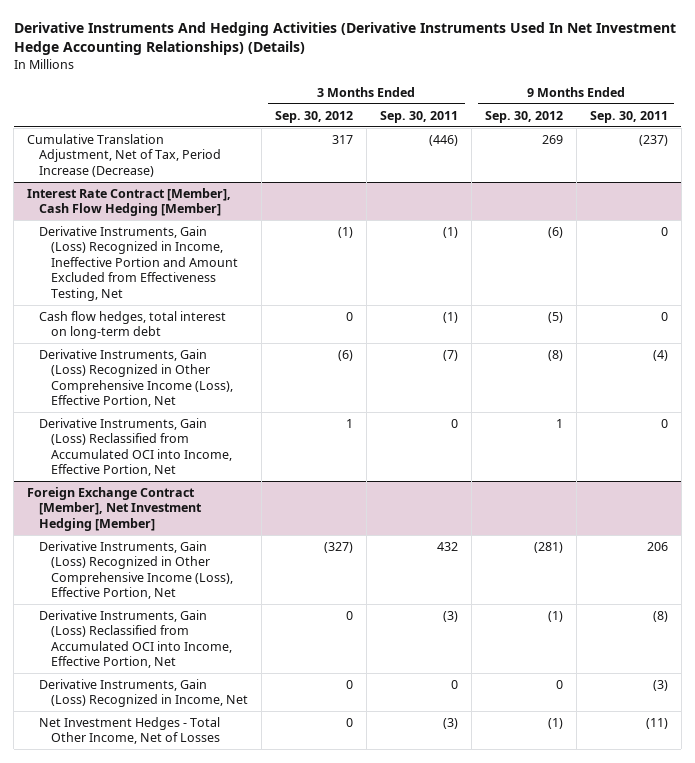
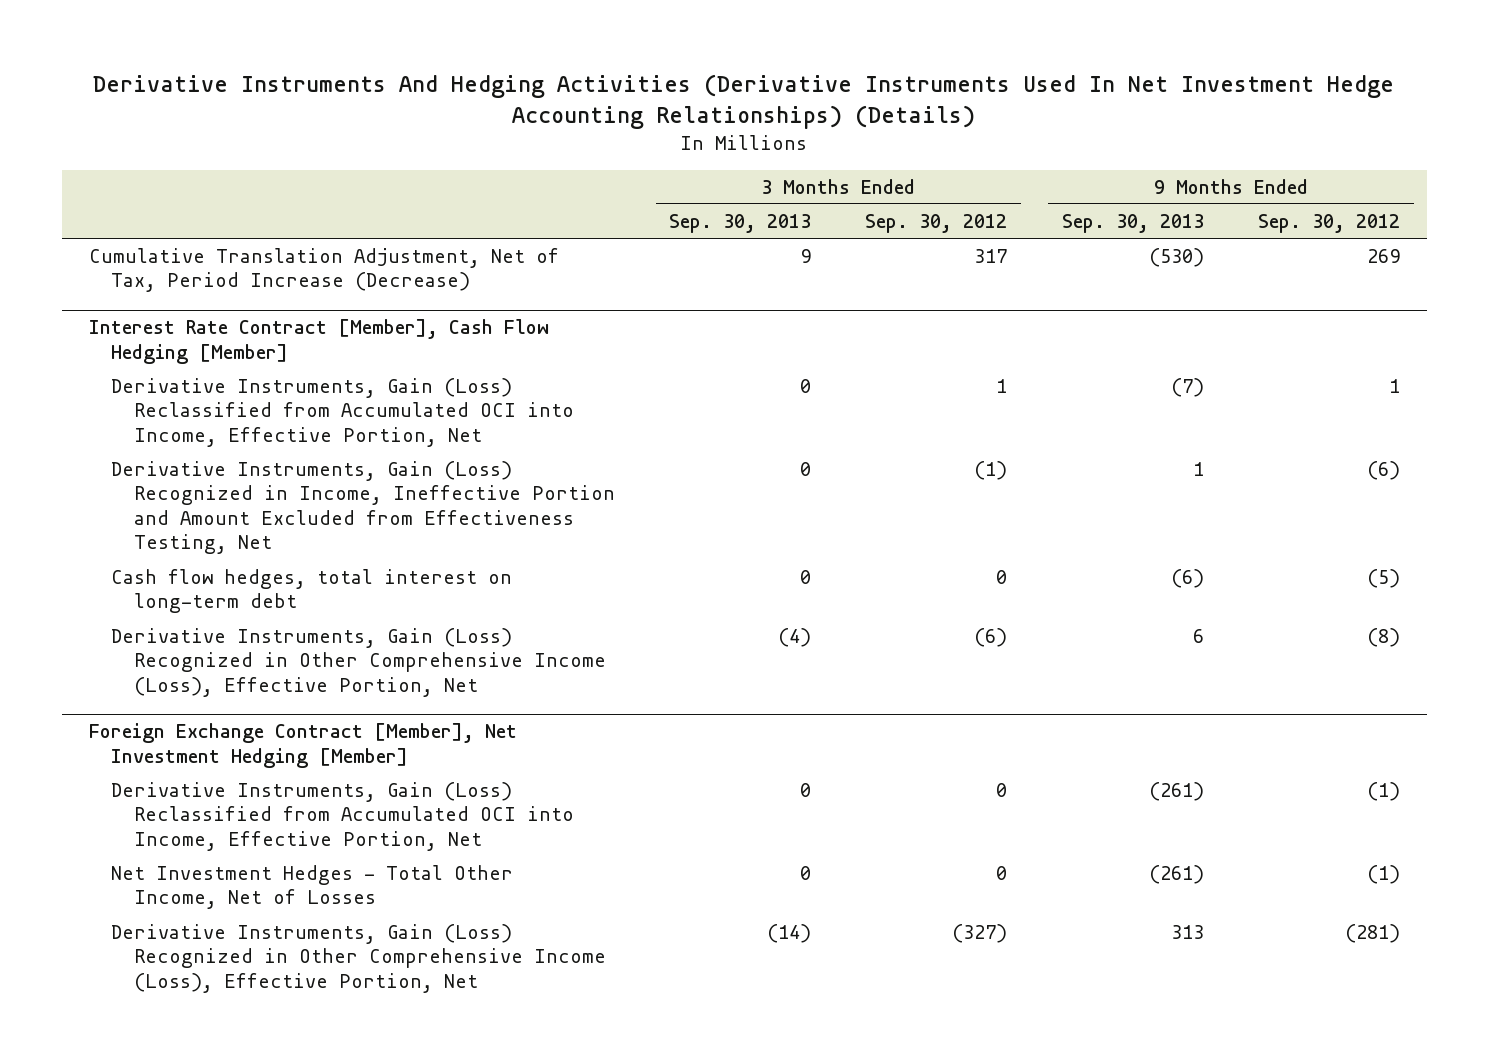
- | 3 Months Ended Sep. 30, 2012 | 3 Months Ended Sep. 30, 2011 | 9 Months Ended Sep. 30, 2012 | 9 Months Ended Sep. 30, 2011
+ | 3 Months Ended Sep. 30, 2013 | 3 Months Ended Sep. 30, 2012 | 9 Months Ended Sep. 30, 2013 | 9 Months Ended Sep. 30, 2012
@ Interest Rate Contract [Member], Cash Flow Hedging [Member]
moved up: Derivative Instruments, Gain (Loss) Reclassified from Accumulated OCI into Income, Effective Portion, Net | 0 | 1 | (7) | 1
@ Foreign Exchange Contract [Member], Net Investment Hedging [Member]
- Derivative Instruments, Gain (Loss) Recognized in Income, Net | 0 | 0 | 0 | (3)
moved down: Derivative Instruments, Gain (Loss) Recognized in Other Comprehensive Income (Loss), Effective Portion, Net | (14) | (327) | 313 | (281)

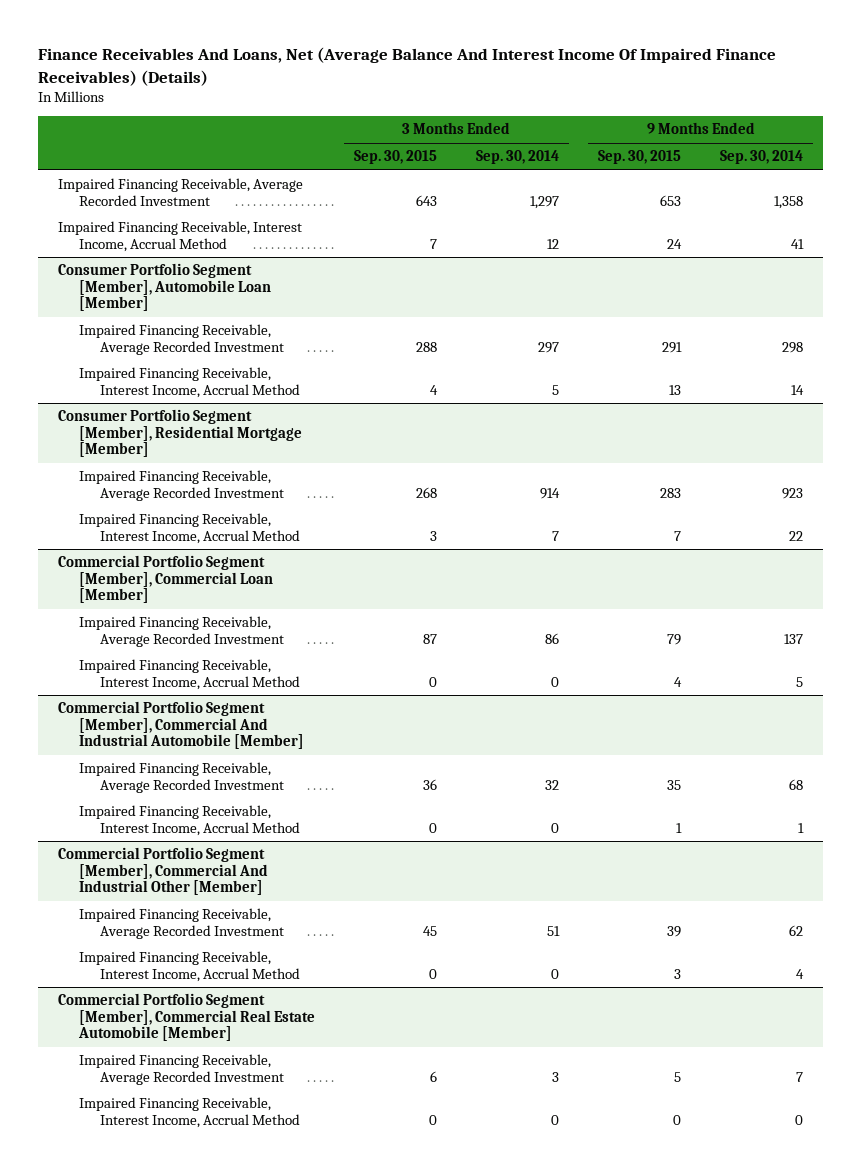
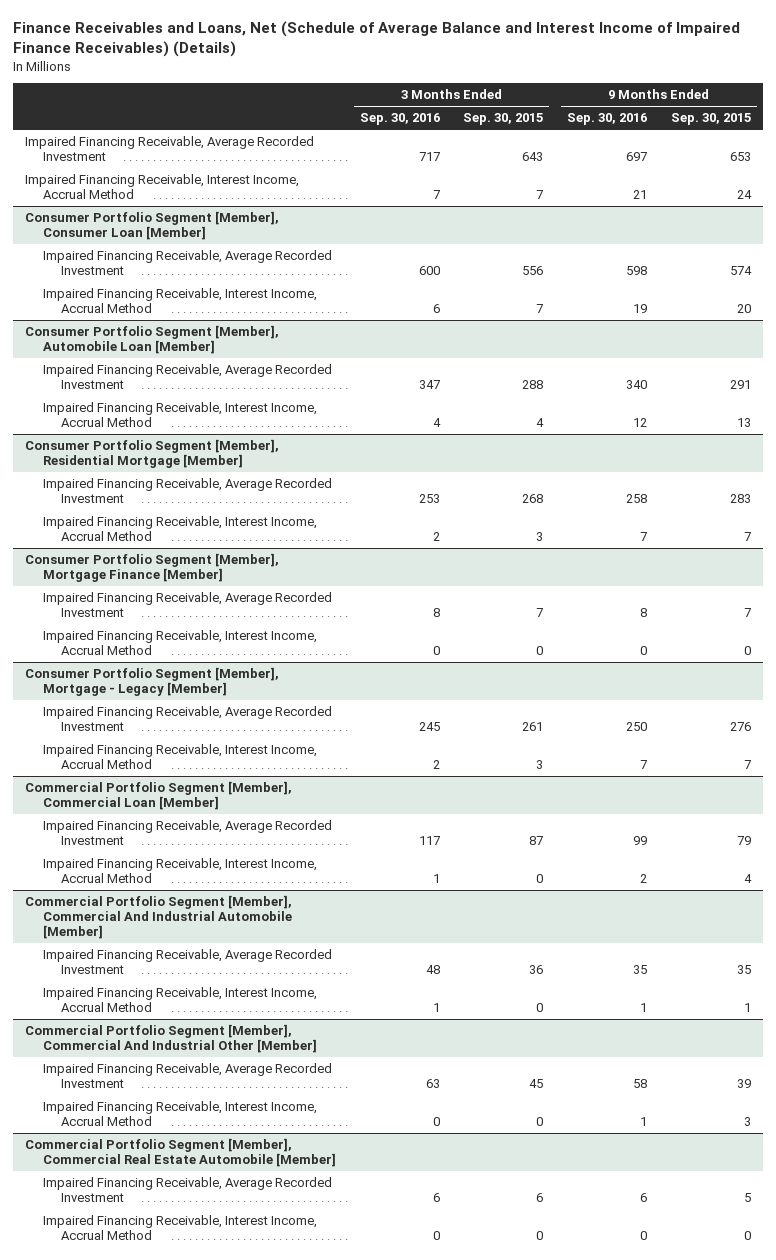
- Finance Receivables And Loans, Net (Average Balance And Interest Income Of Impaired Finance Receivables) (Details)
+ Finance Receivables and Loans, Net (Schedule of Average Balance and Interest Income of Impaired Finance Receivables) (Details)
- | 3 Months Ended Sep. 30, 2015 | 3 Months Ended Sep. 30, 2014 | 9 Months Ended Sep. 30, 2015 | 9 Months Ended Sep. 30, 2014
+ | 3 Months Ended Sep. 30, 2016 | 3 Months Ended Sep. 30, 2015 | 9 Months Ended Sep. 30, 2016 | 9 Months Ended Sep. 30, 2015
+ Consumer Portfolio Segment [Member], Consumer Loan [Member]
+ Impaired Financing Receivable, Average Recorded Investment | 600 | 556 | 598 | 574
+ Impaired Financing Receivable, Interest Income, Accrual Method | 6 | 7 | 19 | 20
+ Consumer Portfolio Segment [Member], Mortgage Finance [Member]
+ Impaired Financing Receivable, Average Recorded Investment | 8 | 7 | 8 | 7
+ Impaired Financing Receivable, Interest Income, Accrual Method | 0 | 0 | 0 | 0
+ Consumer Portfolio Segment [Member], Mortgage - Legacy [Member]
+ Impaired Financing Receivable, Average Recorded Investment | 245 | 261 | 250 | 276
+ Impaired Financing Receivable, Interest Income, Accrual Method | 2 | 3 | 7 | 7

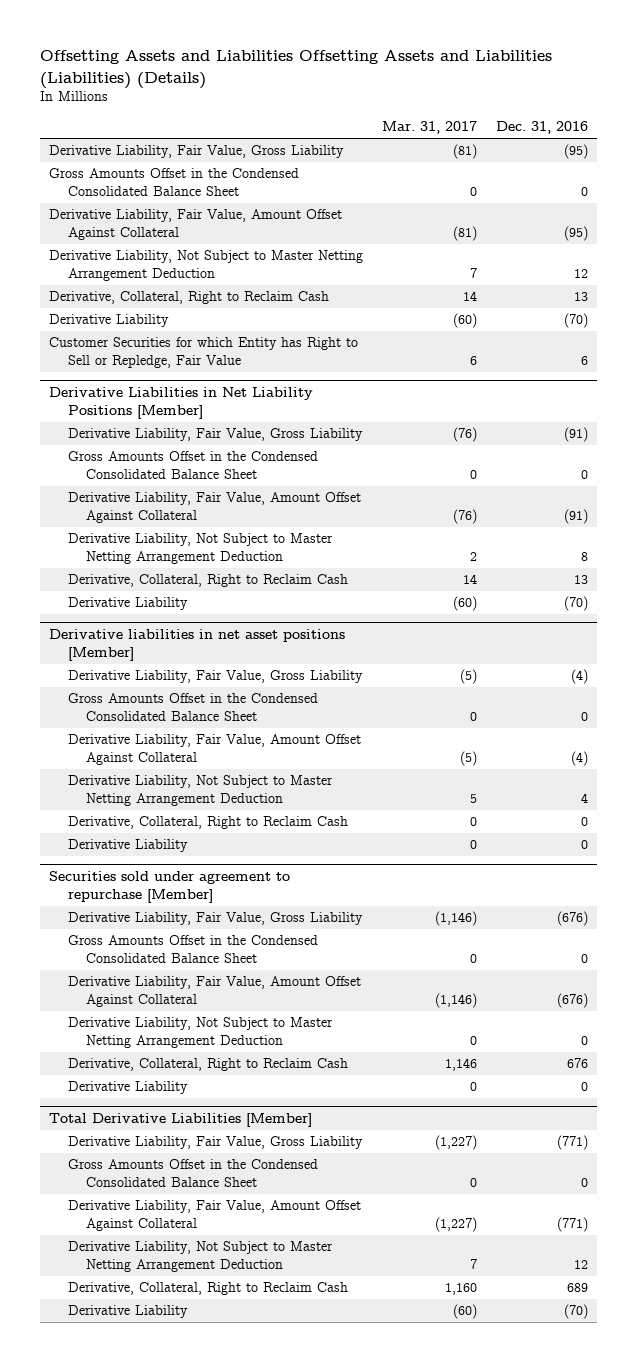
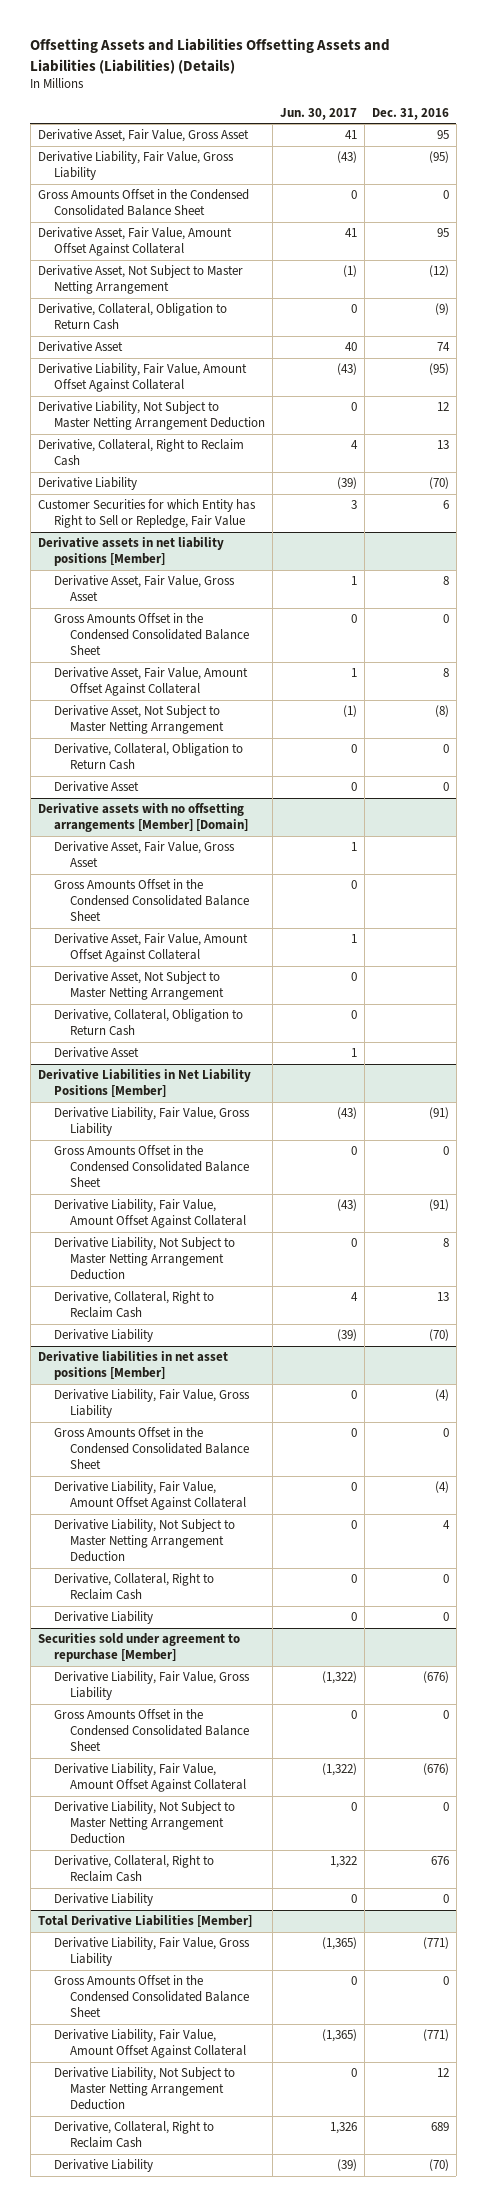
- | Mar. 31, 2017 | Dec. 31, 2016
+ | Jun. 30, 2017 | Dec. 31, 2016
+ Derivative Asset, Fair Value, Gross Asset | 41 | 95
+ Derivative Asset, Fair Value, Amount Offset Against Collateral | 41 | 95
+ Derivative Asset, Not Subject to Master Netting Arrangement | (1) | (12)
+ Derivative, Collateral, Obligation to Return Cash | 0 | (9)
+ Derivative Asset | 40 | 74
+ Derivative assets in net liability positions [Member]
+ Derivative Asset, Fair Value, Gross Asset | 1 | 8
+ Gross Amounts Offset in the Condensed Consolidated Balance Sheet | 0 | 0
+ Derivative Asset, Fair Value, Amount Offset Against Collateral | 1 | 8
+ Derivative Asset, Not Subject to Master Netting Arrangement | (1) | (8)
+ Derivative, Collateral, Obligation to Return Cash | 0 | 0
+ Derivative Asset | 0 | 0
+ Derivative assets with no offsetting arrangements [Member] [Domain]
+ Derivative Asset, Fair Value, Gross Asset | 1 |
+ Gross Amounts Offset in the Condensed Consolidated Balance Sheet | 0 |
+ Derivative Asset, Fair Value, Amount Offset Against Collateral | 1 |
+ Derivative Asset, Not Subject to Master Netting Arrangement | 0 |
+ Derivative, Collateral, Obligation to Return Cash | 0 |
+ Derivative Asset | 1 |

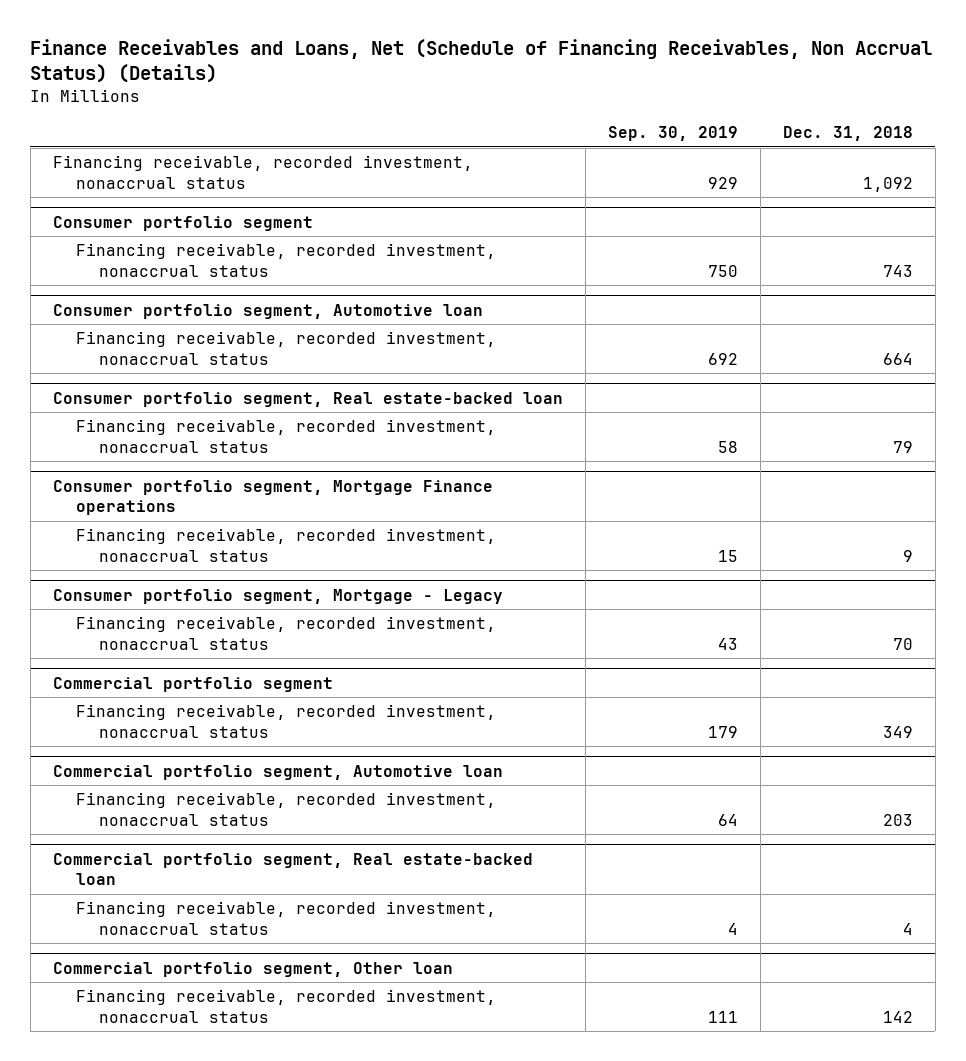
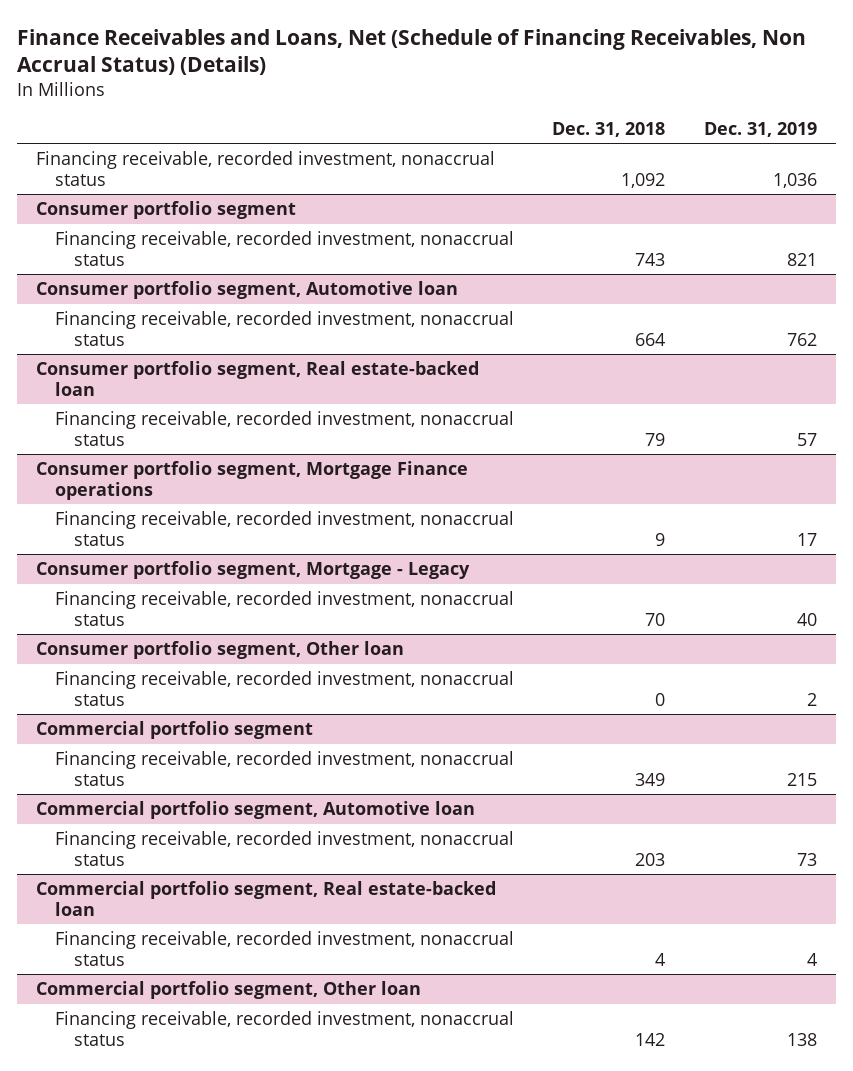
- | Sep. 30, 2019 | Dec. 31, 2018
+ | Dec. 31, 2018 | Dec. 31, 2019
+ Consumer portfolio segment, Other loan
+ Financing receivable, recorded investment, nonaccrual status | 0 | 2

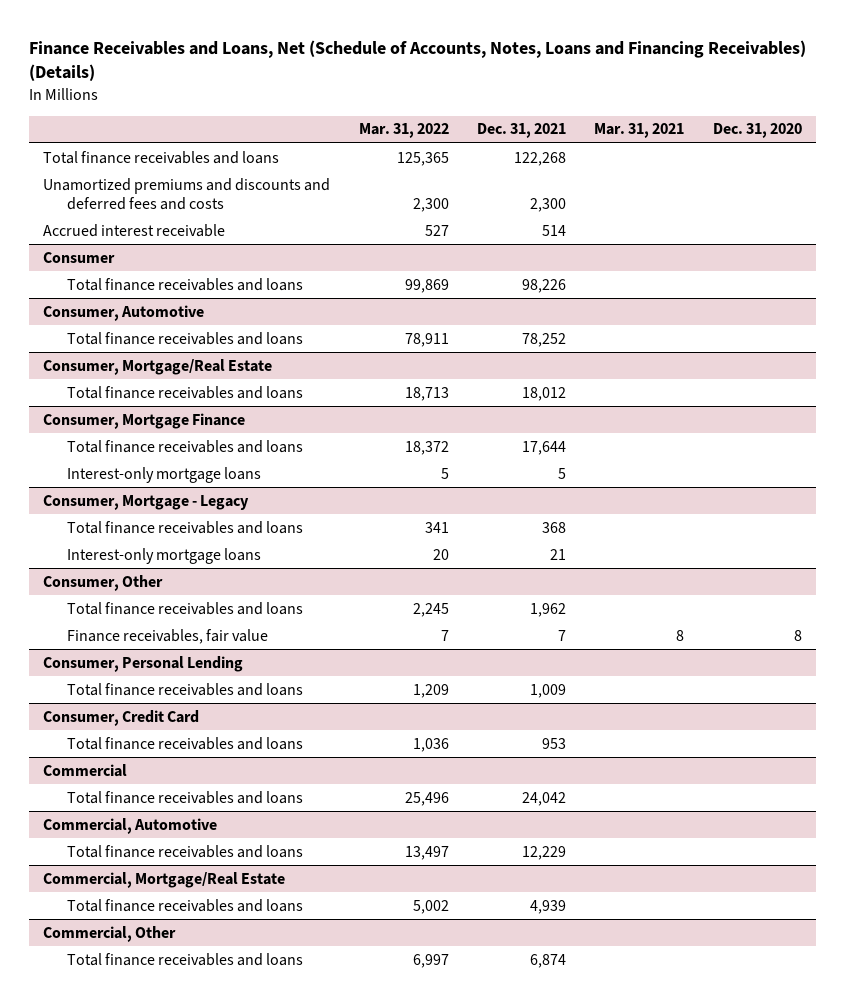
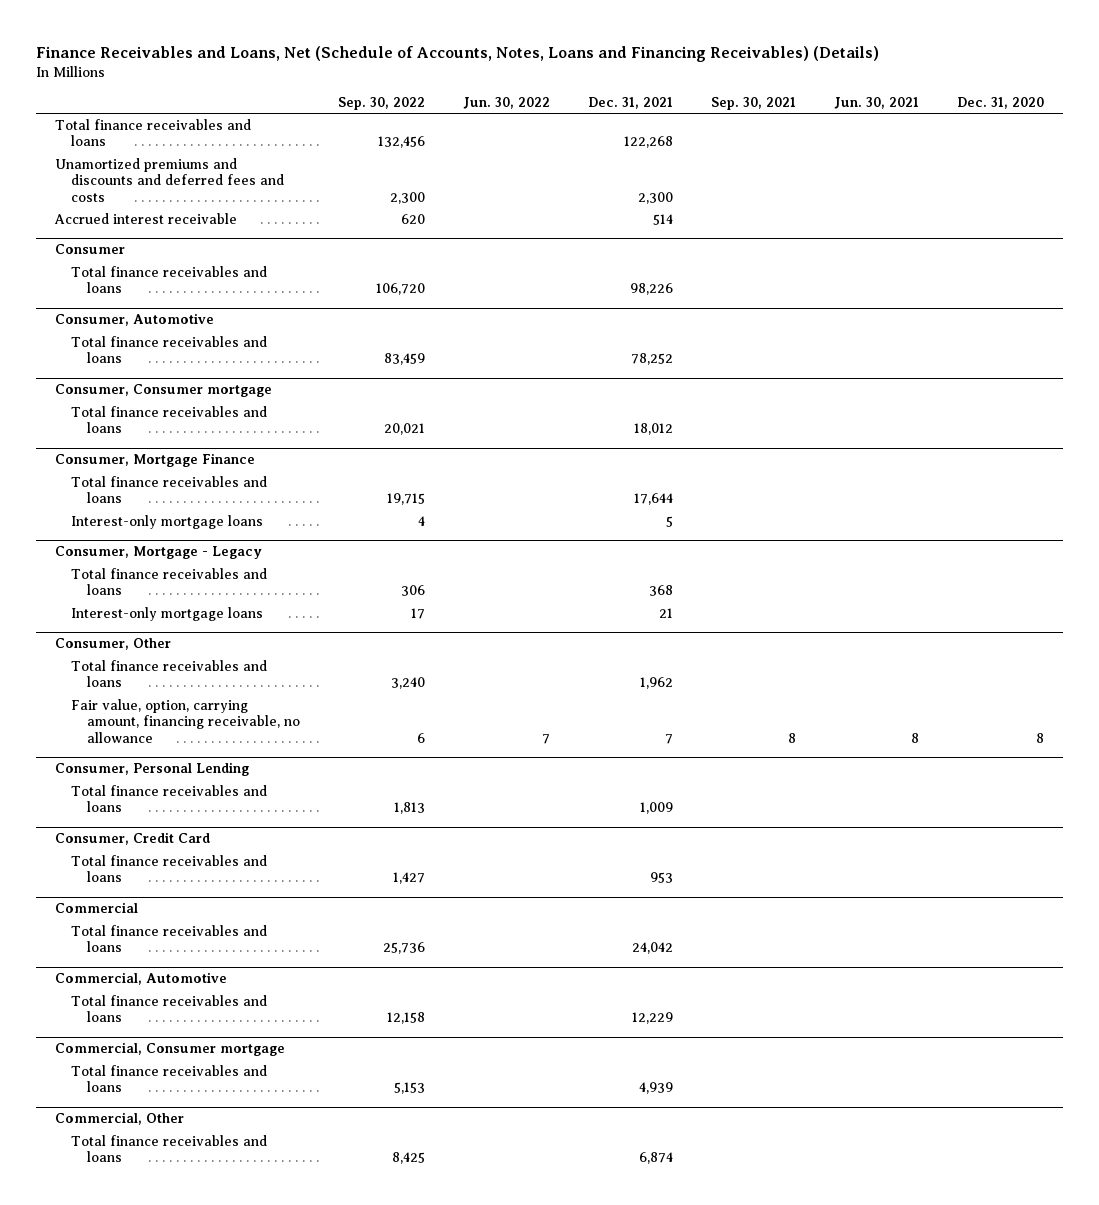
- | Mar. 31, 2022 | Dec. 31, 2021 | Mar. 31, 2021 | Dec. 31, 2020
+ | Sep. 30, 2022 | Jun. 30, 2022 | Dec. 31, 2021 | Sep. 30, 2021 | Jun. 30, 2021 | Dec. 31, 2020
- Consumer, Mortgage/Real Estate
+ Consumer, Consumer mortgage
@ Consumer, Other
- Finance receivables, fair value | 7 | 7 | 8 | 8
+ Fair value, option, carrying amount, financing receivable, no allowance | 6 | 7 | 7 | 8 | 8 | 8
- Commercial, Mortgage/Real Estate
+ Commercial, Consumer mortgage

